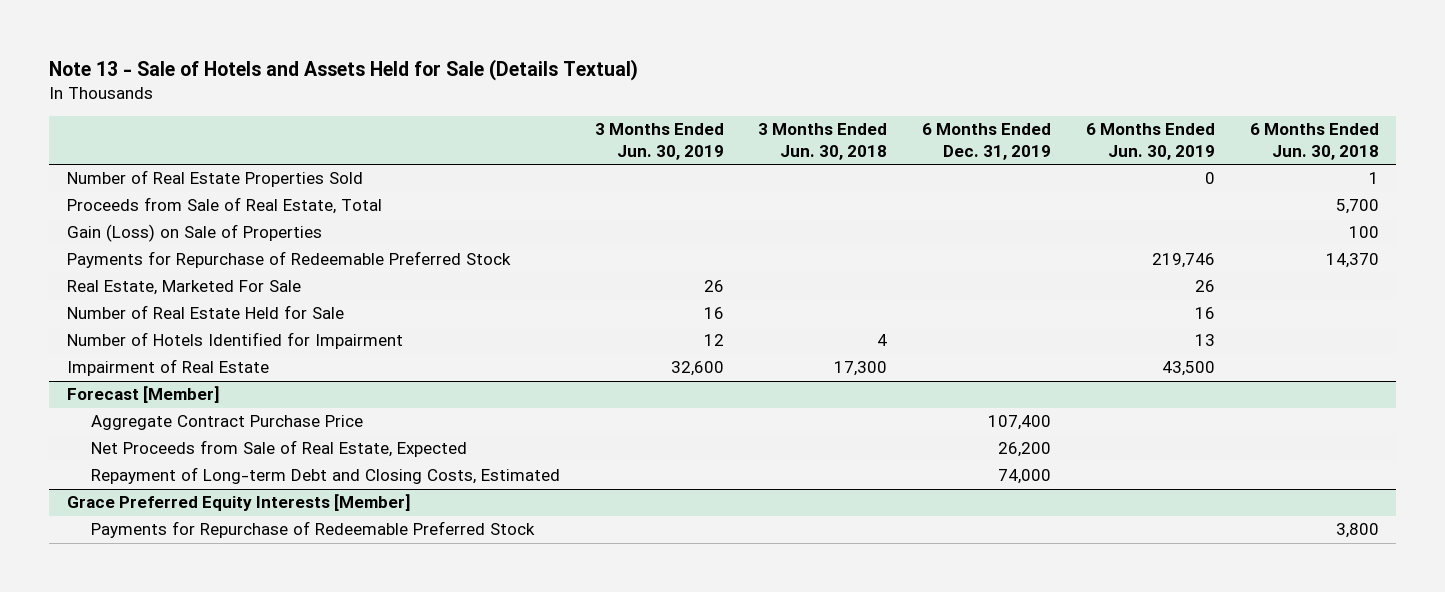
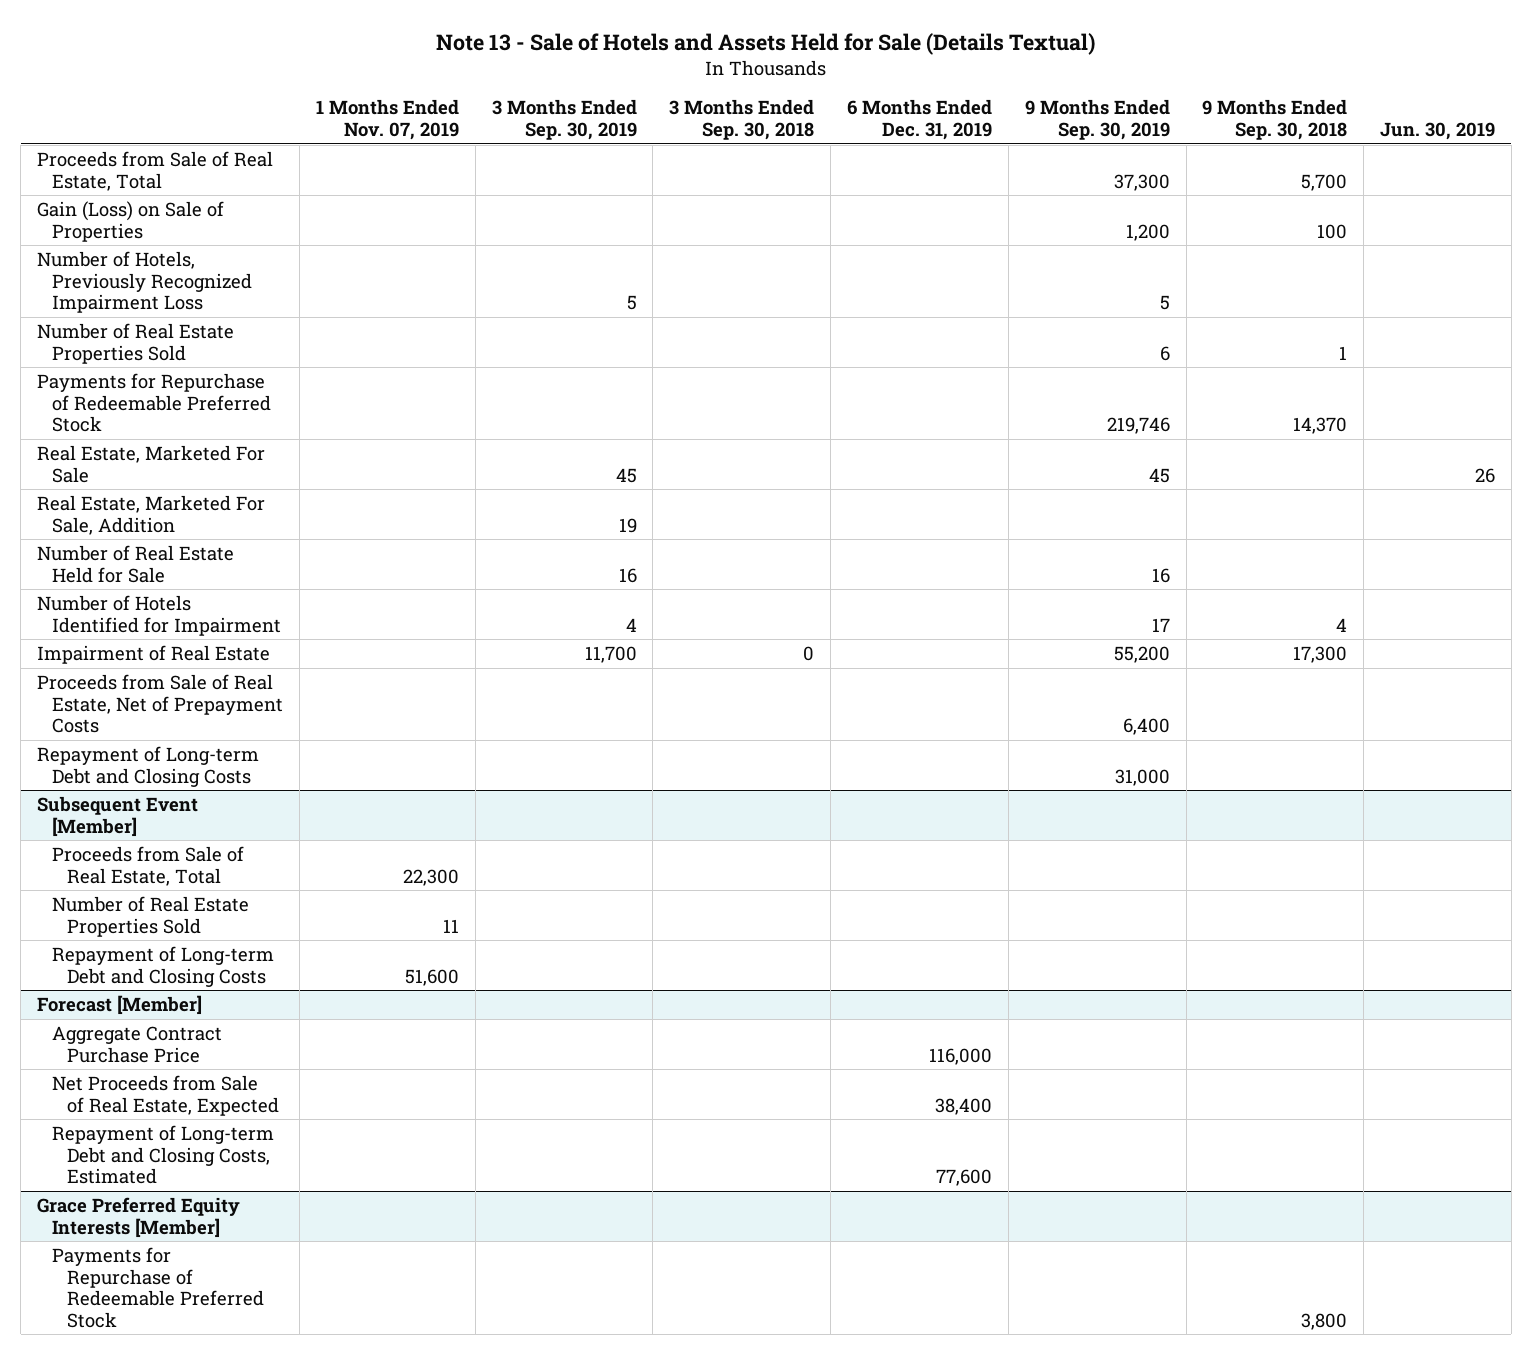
- | 3 Months Ended Jun. 30, 2019 | 3 Months Ended Jun. 30, 2018 | 6 Months Ended Dec. 31, 2019 | 6 Months Ended Jun. 30, 2019 | 6 Months Ended Jun. 30, 2018
+ | 1 Months Ended Nov. 07, 2019 | 3 Months Ended Sep. 30, 2019 | 3 Months Ended Sep. 30, 2018 | 6 Months Ended Dec. 31, 2019 | 9 Months Ended Sep. 30, 2019 | 9 Months Ended Sep. 30, 2018 | Jun. 30, 2019
+ Number of Hotels, Previously Recognized Impairment Loss | | 5 | | | 5 | |
moved down: Number of Real Estate Properties Sold | | | | | 6 | 1 |
+ Real Estate, Marketed For Sale, Addition | | 19 | | | | |
+ Proceeds from Sale of Real Estate, Net of Prepayment Costs | | | | | 6,400 | |
+ Repayment of Long-term Debt and Closing Costs | | | | | 31,000 | |
+ Subsequent Event [Member]
+ Proceeds from Sale of Real Estate, Total | 22,300 | | | | | |
+ Number of Real Estate Properties Sold | 11 | | | | | |
+ Repayment of Long-term Debt and Closing Costs | 51,600 | | | | | |
@ Forecast [Member]
- Aggregate Contract Purchase Price | | | 107,400 | |
- Net Proceeds from Sale of Real Estate, Expected | | | 26,200 | |
- Repayment of Long-term Debt and Closing Costs, Estimated | | | 74,000 | |
+ Aggregate Contract Purchase Price | | | | 116,000 | | |
+ Net Proceeds from Sale of Real Estate, Expected | | | | 38,400 | | |
+ Repayment of Long-term Debt and Closing Costs, Estimated | | | | 77,600 | | |

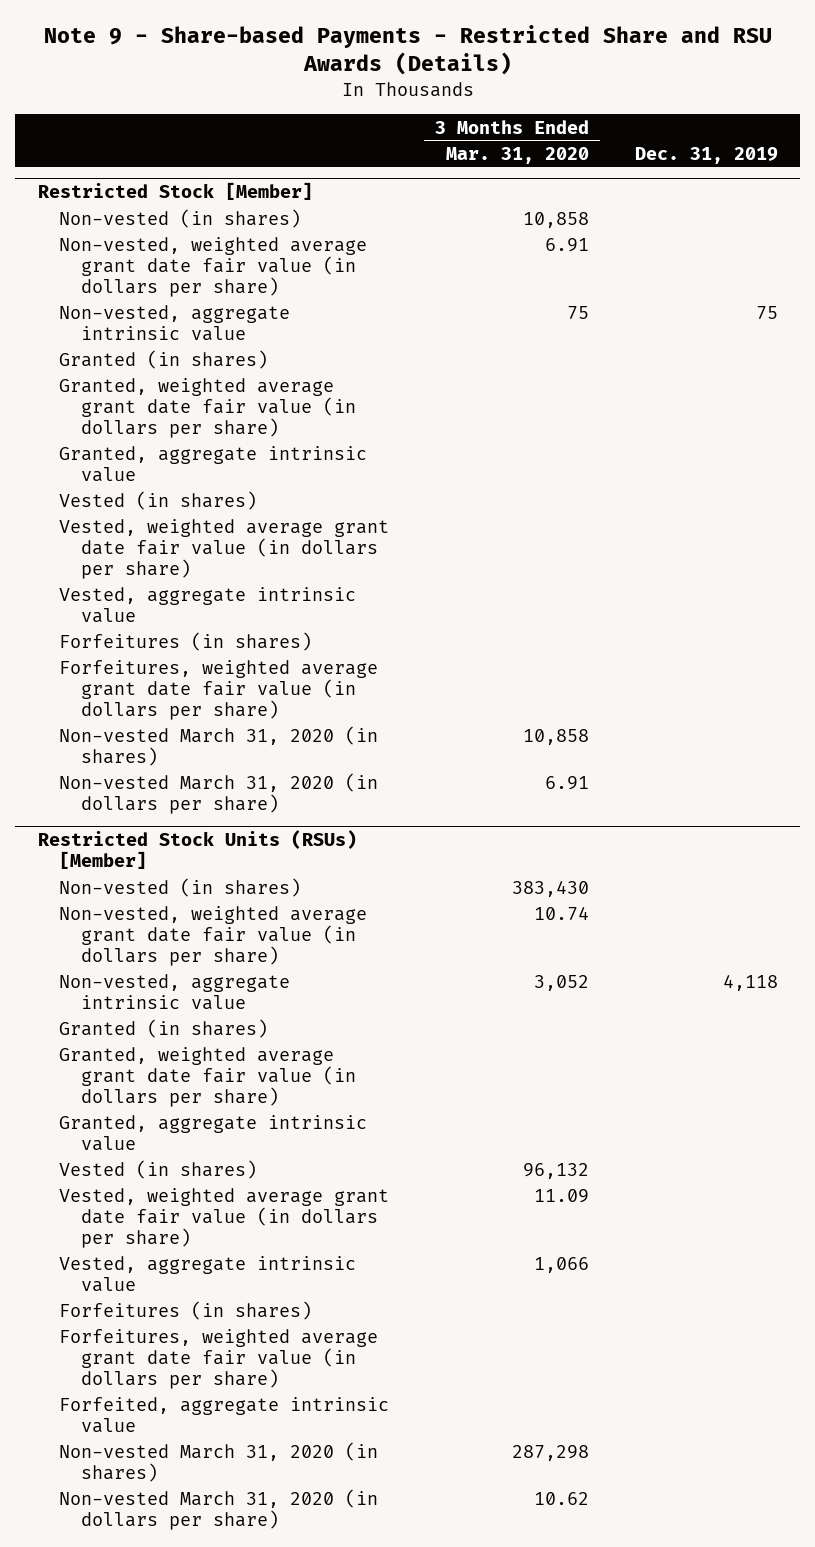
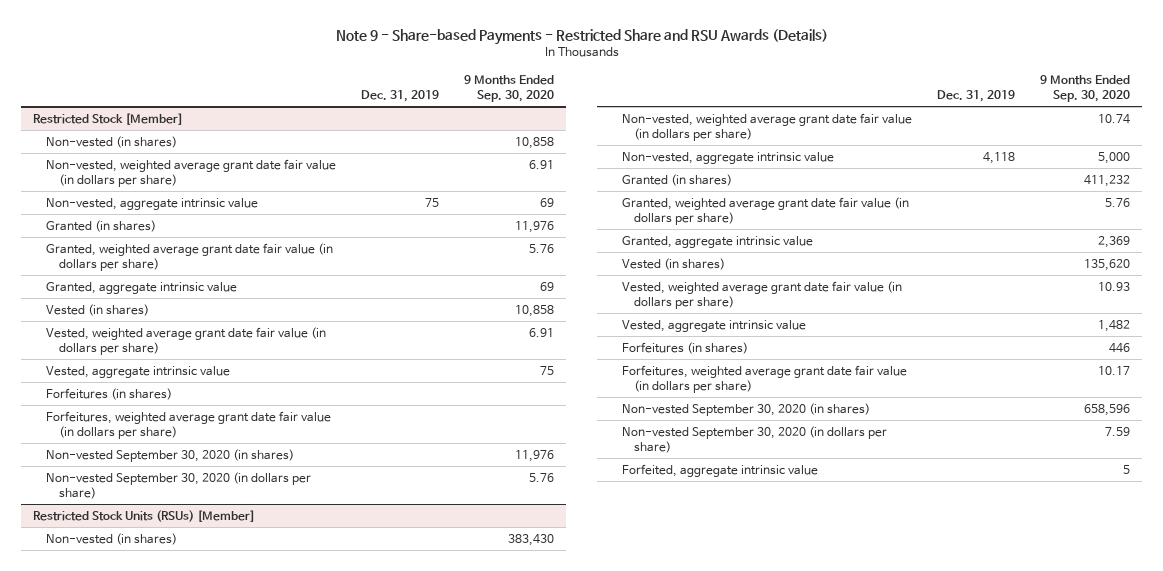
- | 3 Months Ended Mar. 31, 2020 | Dec. 31, 2019
+ | Dec. 31, 2019 | 9 Months Ended Sep. 30, 2020
@ Restricted Stock [Member]
- Non-vested March 31, 2020 (in shares) | 10,858 |
- Non-vested March 31, 2020 (in dollars per share) | 6.91 |
+ Non-vested September 30, 2020 (in shares) | | 11,976
+ Non-vested September 30, 2020 (in dollars per share) | | 5.76
@ Restricted Stock Units (RSUs) [Member]
+ Non-vested September 30, 2020 (in shares) | | 658,596
+ Non-vested September 30, 2020 (in dollars per share) | | 7.59
- Non-vested March 31, 2020 (in shares) | 287,298 |
- Non-vested March 31, 2020 (in dollars per share) | 10.62 |

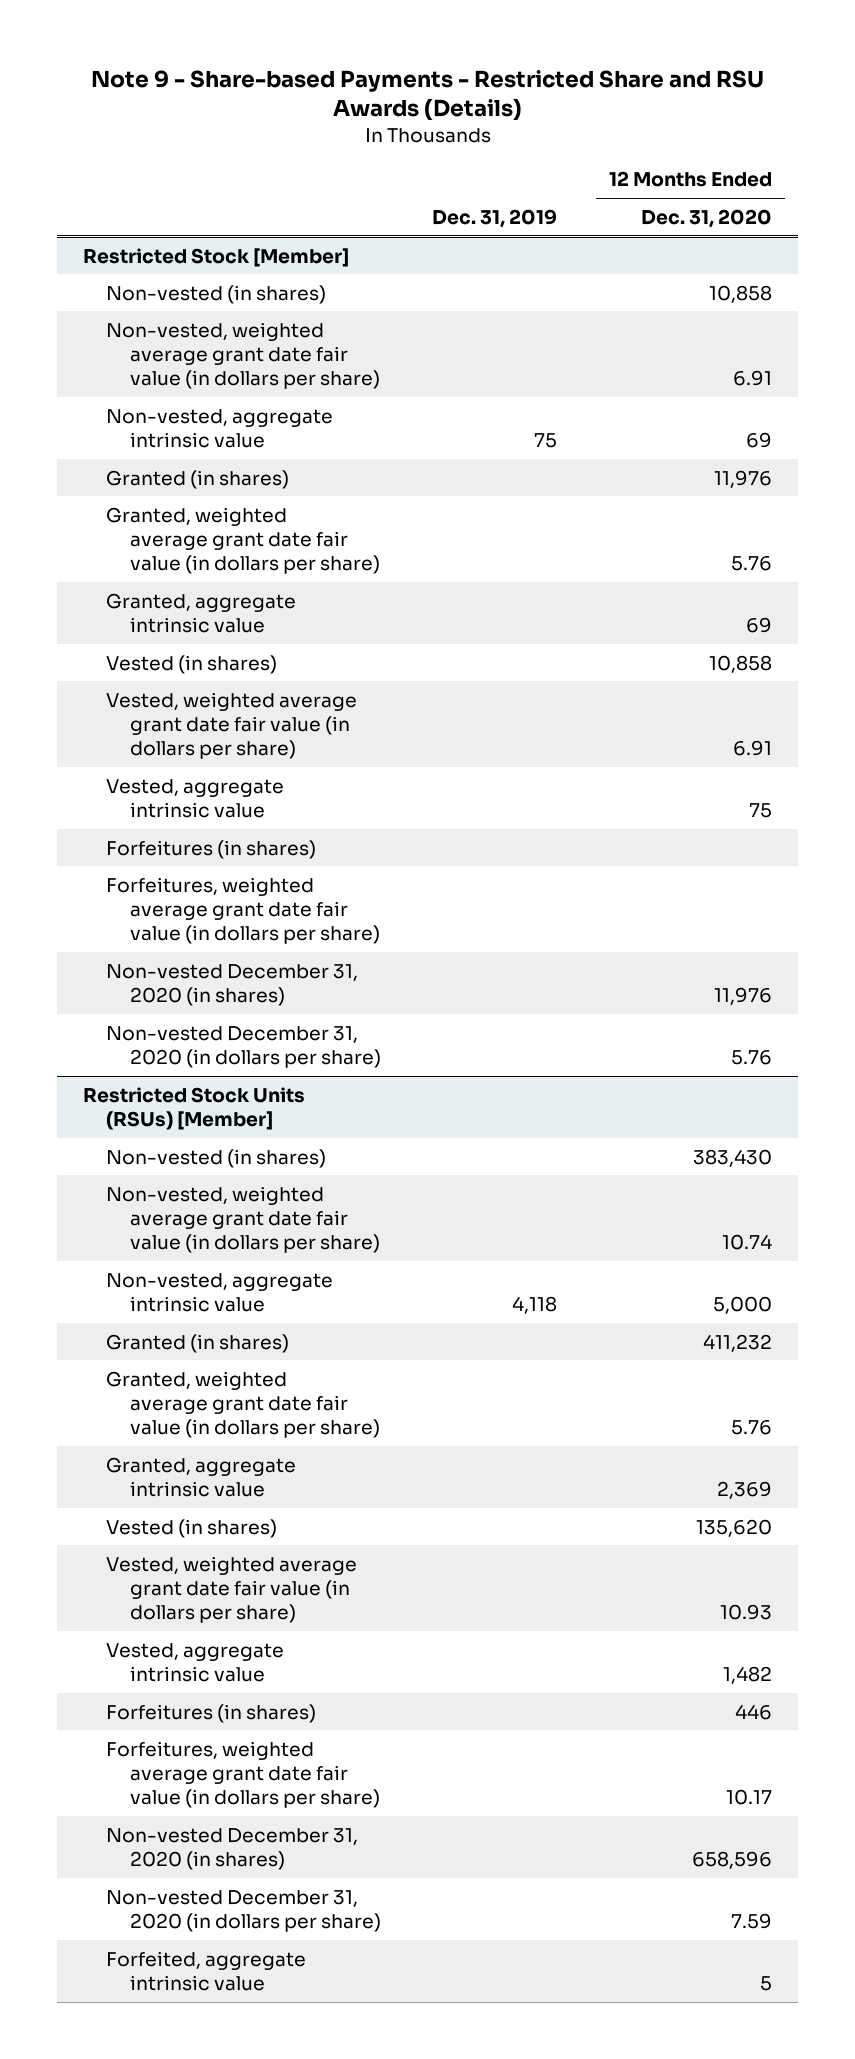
- | Dec. 31, 2019 | 9 Months Ended Sep. 30, 2020
+ | Dec. 31, 2019 | 12 Months Ended Dec. 31, 2020
@ Restricted Stock [Member]
- Non-vested September 30, 2020 (in shares) | | 11,976
- Non-vested September 30, 2020 (in dollars per share) | | 5.76
+ Non-vested December 31, 2020 (in shares) | | 11,976
+ Non-vested December 31, 2020 (in dollars per share) | | 5.76
@ Restricted Stock Units (RSUs) [Member]
- Non-vested September 30, 2020 (in shares) | | 658,596
- Non-vested September 30, 2020 (in dollars per share) | | 7.59
+ Non-vested December 31, 2020 (in shares) | | 658,596
+ Non-vested December 31, 2020 (in dollars per share) | | 7.59

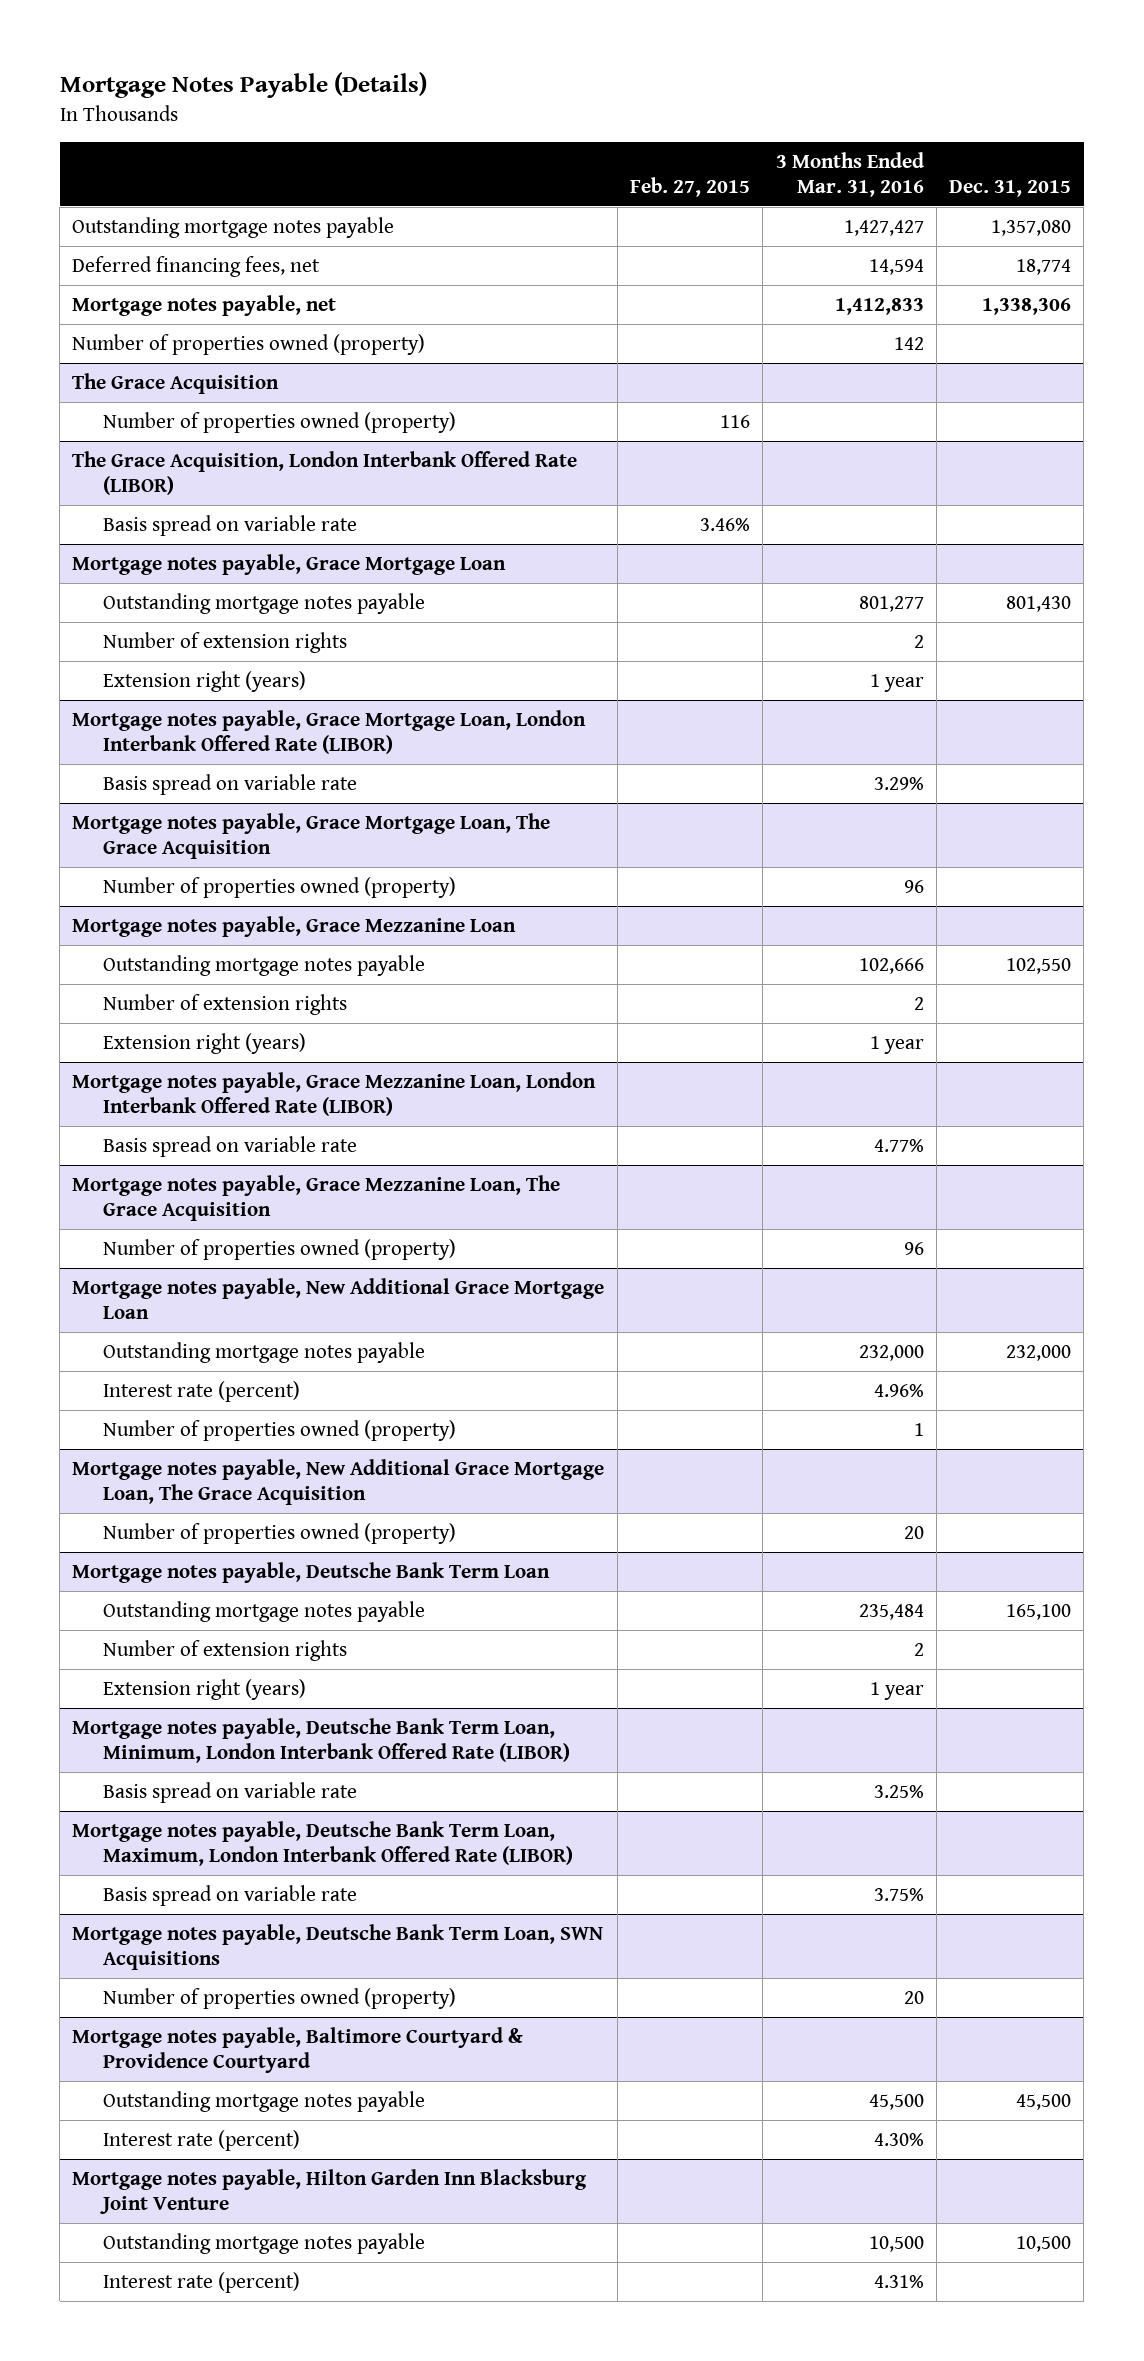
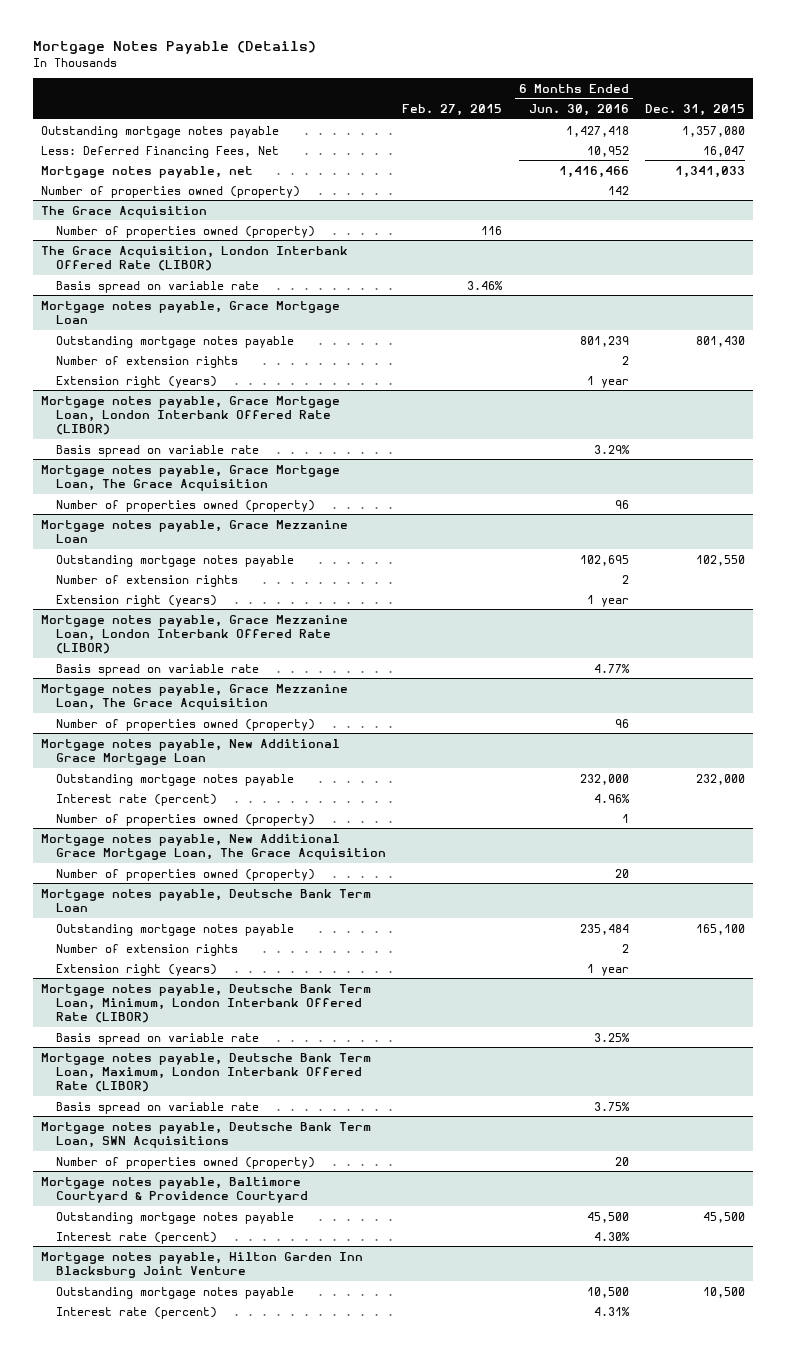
- | Feb. 27, 2015 | 3 Months Ended Mar. 31, 2016 | Dec. 31, 2015
+ | Feb. 27, 2015 | 6 Months Ended Jun. 30, 2016 | Dec. 31, 2015
- Deferred financing fees, net | | 14,594 | 18,774
- Mortgage notes payable, net | | 1,412,833 | 1,338,306
+ Less: Deferred Financing Fees, Net | | 10,952 | 16,047
+ Mortgage notes payable, net | | 1,416,466 | 1,341,033

